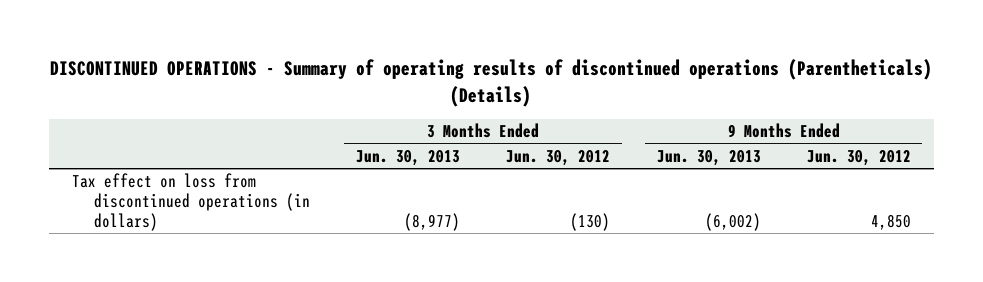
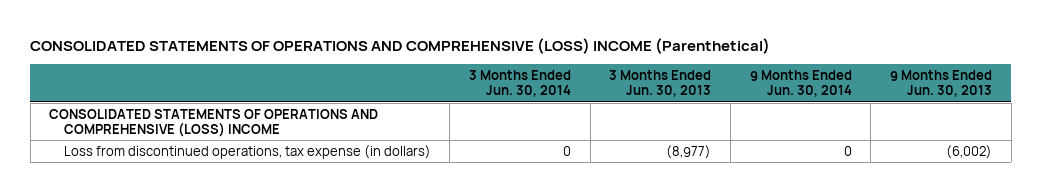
- DISCONTINUED OPERATIONS - Summary of operating results of discontinued operations (Parentheticals) (Details)
+ CONSOLIDATED STATEMENTS OF OPERATIONS AND COMPREHENSIVE (LOSS) INCOME (Parenthetical)
- | 3 Months Ended Jun. 30, 2013 | 3 Months Ended Jun. 30, 2012 | 9 Months Ended Jun. 30, 2013 | 9 Months Ended Jun. 30, 2012
+ | 3 Months Ended Jun. 30, 2014 | 3 Months Ended Jun. 30, 2013 | 9 Months Ended Jun. 30, 2014 | 9 Months Ended Jun. 30, 2013
- Tax effect on loss from discontinued operations (in dollars) | (8,977) | (130) | (6,002) | 4,850
+ CONSOLIDATED STATEMENTS OF OPERATIONS AND COMPREHENSIVE (LOSS) INCOME
+ Loss from discontinued operations, tax expense (in dollars) | 0 | (8,977) | 0 | (6,002)

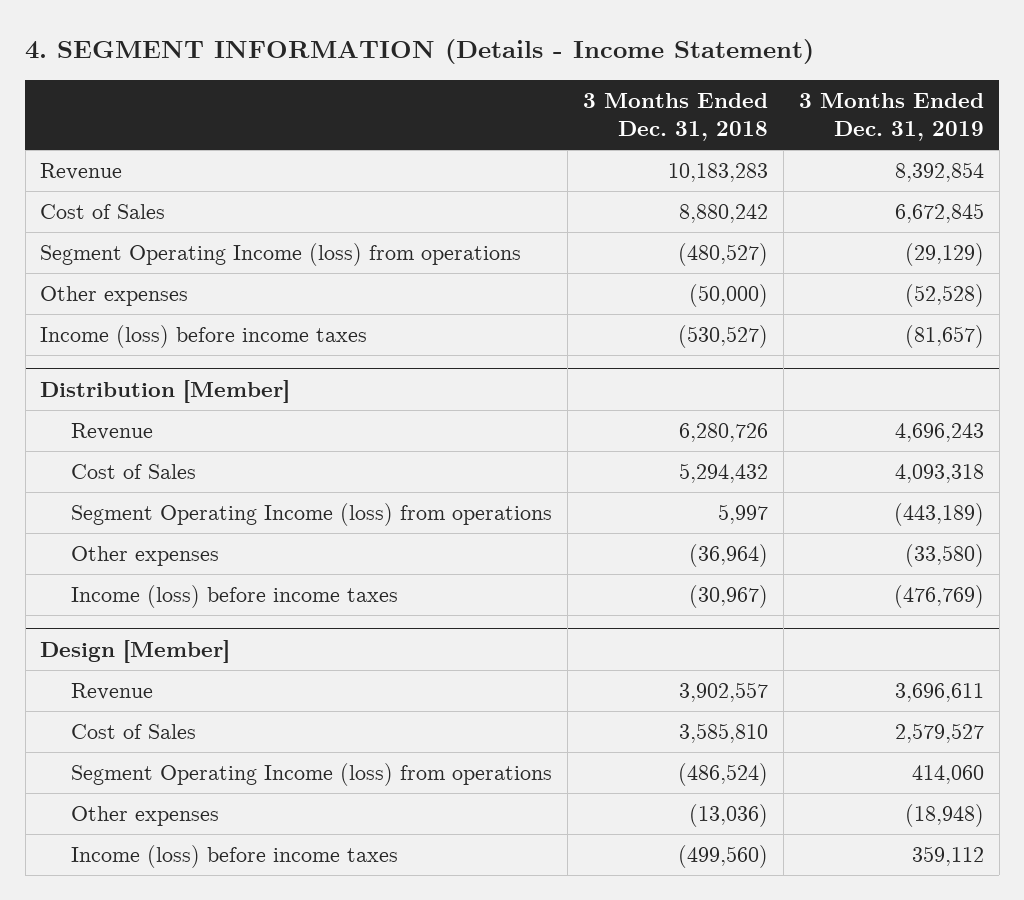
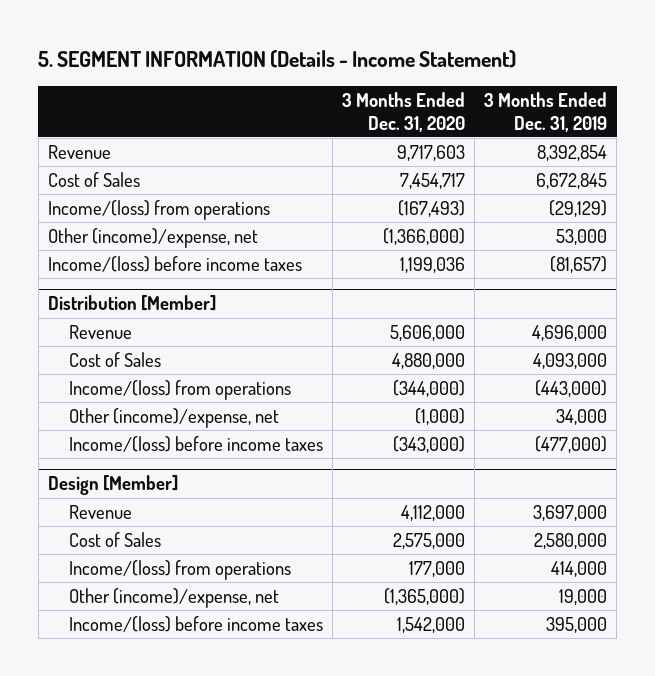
- 4. SEGMENT INFORMATION (Details - Income Statement)
+ 5. SEGMENT INFORMATION (Details - Income Statement)
- | 3 Months Ended Dec. 31, 2018 | 3 Months Ended Dec. 31, 2019
+ | 3 Months Ended Dec. 31, 2020 | 3 Months Ended Dec. 31, 2019
- Segment Operating Income (loss) from operations | (480,527) | (29,129)
- Other expenses | (50,000) | (52,528)
- Income (loss) before income taxes | (530,527) | (81,657)
+ Income/(loss) from operations | (167,493) | (29,129)
+ Other (income)/expense, net | (1,366,000) | 53,000
+ Income/(loss) before income taxes | 1,199,036 | (81,657)
@ Distribution [Member]
- Revenue | 6,280,726 | 4,696,243
- Cost of Sales | 5,294,432 | 4,093,318
- Segment Operating Income (loss) from operations | 5,997 | (443,189)
- Other expenses | (36,964) | (33,580)
- Income (loss) before income taxes | (30,967) | (476,769)
+ Revenue | 5,606,000 | 4,696,000
+ Cost of Sales | 4,880,000 | 4,093,000
+ Income/(loss) from operations | (344,000) | (443,000)
+ Other (income)/expense, net | (1,000) | 34,000
+ Income/(loss) before income taxes | (343,000) | (477,000)
@ Design [Member]
- Revenue | 3,902,557 | 3,696,611
- Cost of Sales | 3,585,810 | 2,579,527
- Segment Operating Income (loss) from operations | (486,524) | 414,060
- Other expenses | (13,036) | (18,948)
- Income (loss) before income taxes | (499,560) | 359,112
+ Revenue | 4,112,000 | 3,697,000
+ Cost of Sales | 2,575,000 | 2,580,000
+ Income/(loss) from operations | 177,000 | 414,000
+ Other (income)/expense, net | (1,365,000) | 19,000
+ Income/(loss) before income taxes | 1,542,000 | 395,000

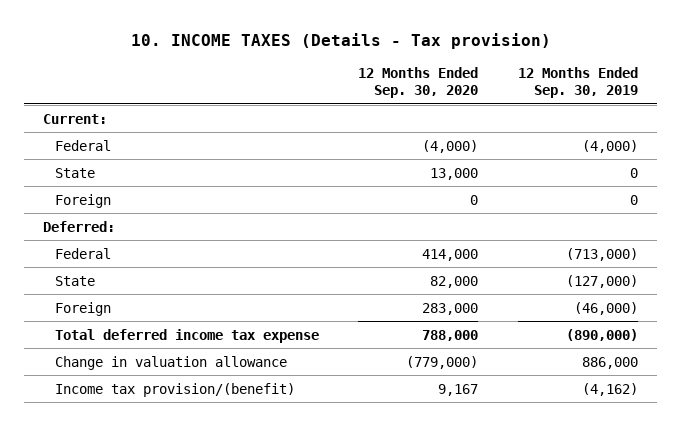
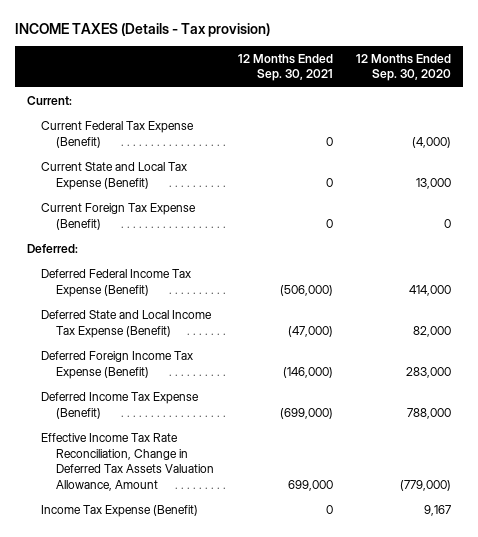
- 10. INCOME TAXES (Details - Tax provision)
+ INCOME TAXES (Details - Tax provision)
- | 12 Months Ended Sep. 30, 2020 | 12 Months Ended Sep. 30, 2019
+ | 12 Months Ended Sep. 30, 2021 | 12 Months Ended Sep. 30, 2020
- Federal | (4,000) | (4,000)
- State | 13,000 | 0
- Foreign | 0 | 0
+ Current Federal Tax Expense (Benefit) | 0 | (4,000)
+ Current State and Local Tax Expense (Benefit) | 0 | 13,000
+ Current Foreign Tax Expense (Benefit) | 0 | 0
- Federal | 414,000 | (713,000)
- State | 82,000 | (127,000)
- Foreign | 283,000 | (46,000)
- Total deferred income tax expense | 788,000 | (890,000)
- Change in valuation allowance | (779,000) | 886,000
- Income tax provision/(benefit) | 9,167 | (4,162)
+ Deferred Federal Income Tax Expense (Benefit) | (506,000) | 414,000
+ Deferred State and Local Income Tax Expense (Benefit) | (47,000) | 82,000
+ Deferred Foreign Income Tax Expense (Benefit) | (146,000) | 283,000
+ Deferred Income Tax Expense (Benefit) | (699,000) | 788,000
+ Effective Income Tax Rate Reconciliation, Change in Deferred Tax Assets Valuation Allowance, Amount | 699,000 | (779,000)
+ Income Tax Expense (Benefit) | 0 | 9,167

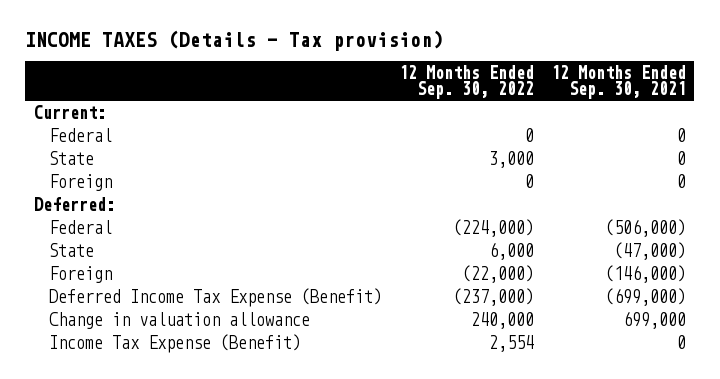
- | 12 Months Ended Sep. 30, 2021 | 12 Months Ended Sep. 30, 2020
+ | 12 Months Ended Sep. 30, 2022 | 12 Months Ended Sep. 30, 2021
- Current Federal Tax Expense (Benefit) | 0 | (4,000)
- Current State and Local Tax Expense (Benefit) | 0 | 13,000
- Current Foreign Tax Expense (Benefit) | 0 | 0
+ Federal | 0 | 0
+ State | 3,000 | 0
+ Foreign | 0 | 0
- Deferred Federal Income Tax Expense (Benefit) | (506,000) | 414,000
- Deferred State and Local Income Tax Expense (Benefit) | (47,000) | 82,000
- Deferred Foreign Income Tax Expense (Benefit) | (146,000) | 283,000
+ Federal | (224,000) | (506,000)
+ State | 6,000 | (47,000)
+ Foreign | (22,000) | (146,000)
- Effective Income Tax Rate Reconciliation, Change in Deferred Tax Assets Valuation Allowance, Amount | 699,000 | (779,000)
+ Change in valuation allowance | 240,000 | 699,000

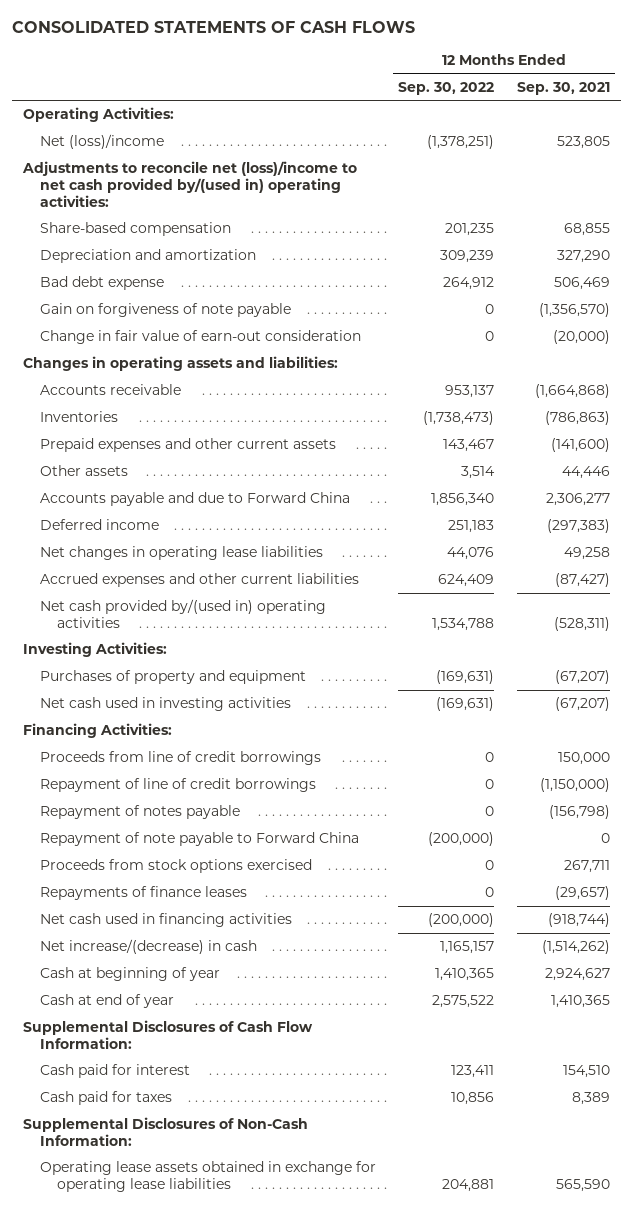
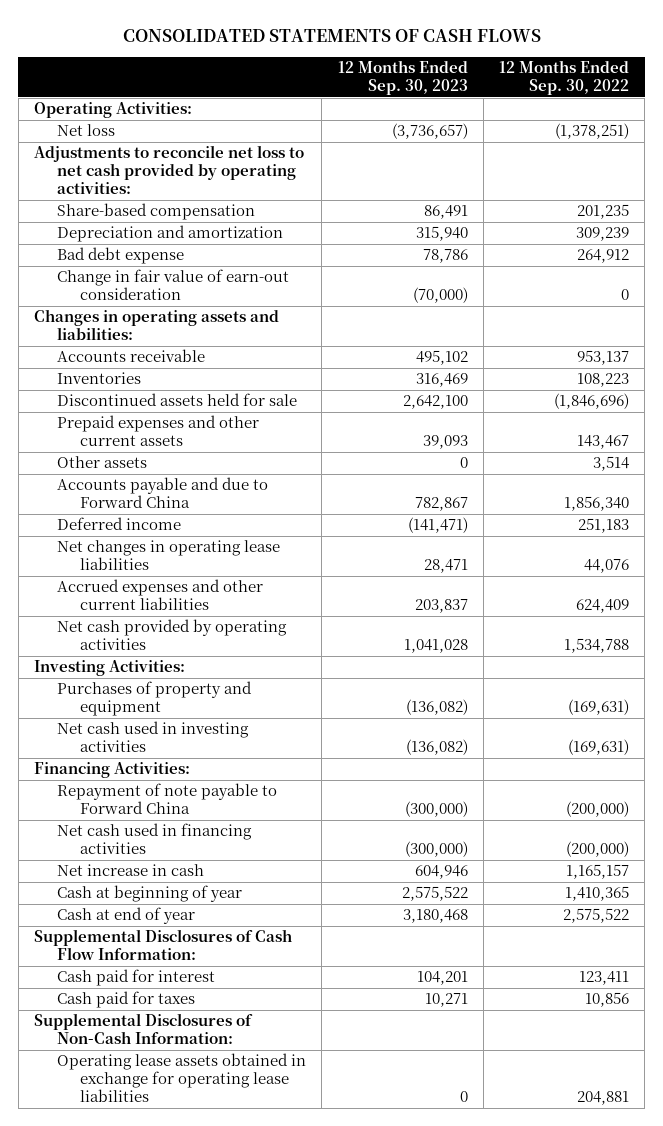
- | 12 Months Ended Sep. 30, 2022 | 12 Months Ended Sep. 30, 2021
+ | 12 Months Ended Sep. 30, 2023 | 12 Months Ended Sep. 30, 2022
- Net (loss)/income | (1,378,251) | 523,805
- Adjustments to reconcile net (loss)/income to net cash provided by/(used in) operating activities:
+ Net loss | (3,736,657) | (1,378,251)
+ Adjustments to reconcile net loss to net cash provided by operating activities:
- Gain on forgiveness of note payable | 0 | (1,356,570)
- Inventories | (1,738,473) | (786,863)
+ Inventories | 316,469 | 108,223
+ Discontinued assets held for sale | 2,642,100 | (1,846,696)
- Net cash provided by/(used in) operating activities | 1,534,788 | (528,311)
+ Net cash provided by operating activities | 1,041,028 | 1,534,788
- Proceeds from line of credit borrowings | 0 | 150,000
- Repayment of line of credit borrowings | 0 | (1,150,000)
- Repayment of notes payable | 0 | (156,798)
- Proceeds from stock options exercised | 0 | 267,711
- Repayments of finance leases | 0 | (29,657)
- Net increase/(decrease) in cash | 1,165,157 | (1,514,262)
+ Net increase in cash | 604,946 | 1,165,157

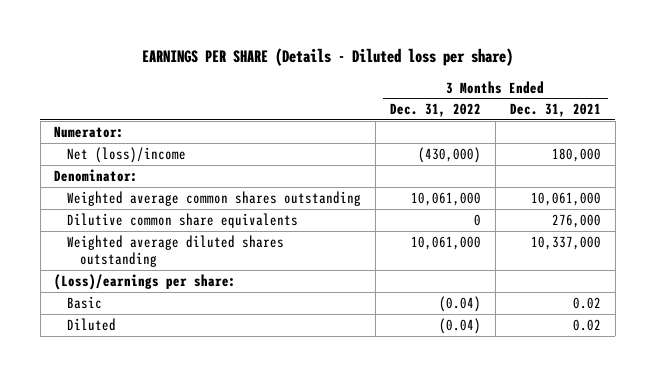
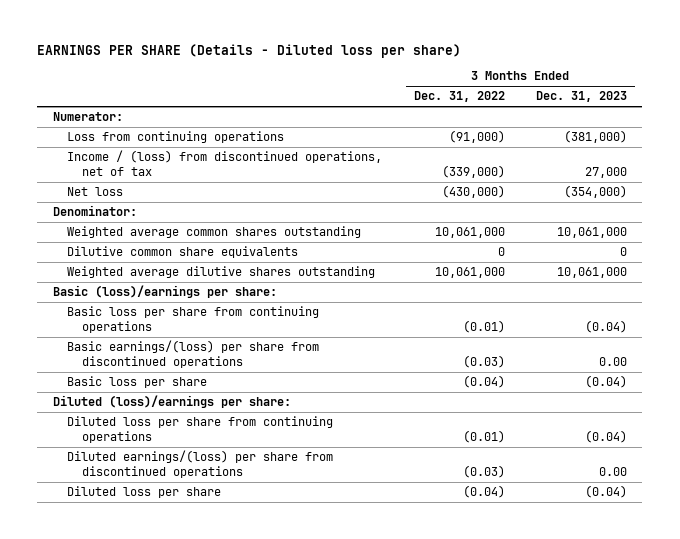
- | 3 Months Ended Dec. 31, 2022 | 3 Months Ended Dec. 31, 2021
+ | 3 Months Ended Dec. 31, 2022 | 3 Months Ended Dec. 31, 2023
- Net (loss)/income | (430,000) | 180,000
+ Loss from continuing operations | (91,000) | (381,000)
+ Income / (loss) from discontinued operations, net of tax | (339,000) | 27,000
+ Net loss | (430,000) | (354,000)
- Weighted average diluted shares outstanding | 10,061,000 | 10,337,000
- (Loss)/earnings per share:
- Basic | (0.04) | 0.02
- Diluted | (0.04) | 0.02
+ Weighted average dilutive shares outstanding | 10,061,000 | 10,061,000
+ Basic (loss)/earnings per share:
+ Basic loss per share from continuing operations | (0.01) | (0.04)
+ Basic earnings/(loss) per share from discontinued operations | (0.03) | 0.00
+ Basic loss per share | (0.04) | (0.04)
+ Diluted (loss)/earnings per share:
+ Diluted loss per share from continuing operations | (0.01) | (0.04)
+ Diluted earnings/(loss) per share from discontinued operations | (0.03) | 0.00
+ Diluted loss per share | (0.04) | (0.04)

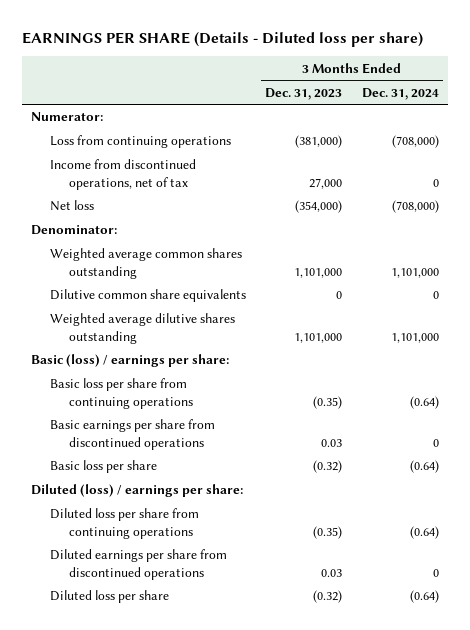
- | 3 Months Ended Dec. 31, 2022 | 3 Months Ended Dec. 31, 2023
+ | 3 Months Ended Dec. 31, 2023 | 3 Months Ended Dec. 31, 2024
- Income / (loss) from discontinued operations, net of tax | (339,000) | 27,000
+ Income from discontinued operations, net of tax | 27,000 | 0
- Weighted average common shares outstanding | 10,061,000 | 10,061,000
+ Weighted average common shares outstanding | 1,101,000 | 1,101,000
- Weighted average dilutive shares outstanding | 10,061,000 | 10,061,000
- Basic (loss)/earnings per share:
- Basic loss per share from continuing operations | (0.01) | (0.04)
- Basic earnings/(loss) per share from discontinued operations | (0.03) | 0.00
- Basic loss per share | (0.04) | (0.04)
- Diluted (loss)/earnings per share:
- Diluted loss per share from continuing operations | (0.01) | (0.04)
- Diluted earnings/(loss) per share from discontinued operations | (0.03) | 0.00
- Diluted loss per share | (0.04) | (0.04)
+ Weighted average dilutive shares outstanding | 1,101,000 | 1,101,000
+ Basic (loss) / earnings per share:
+ Basic loss per share from continuing operations | (0.35) | (0.64)
+ Basic earnings per share from discontinued operations | 0.03 | 0
+ Basic loss per share | (0.32) | (0.64)
+ Diluted (loss) / earnings per share:
+ Diluted loss per share from continuing operations | (0.35) | (0.64)
+ Diluted earnings per share from discontinued operations | 0.03 | 0
+ Diluted loss per share | (0.32) | (0.64)

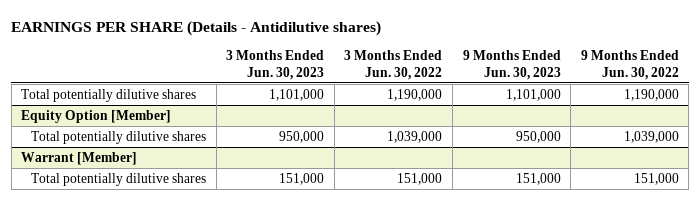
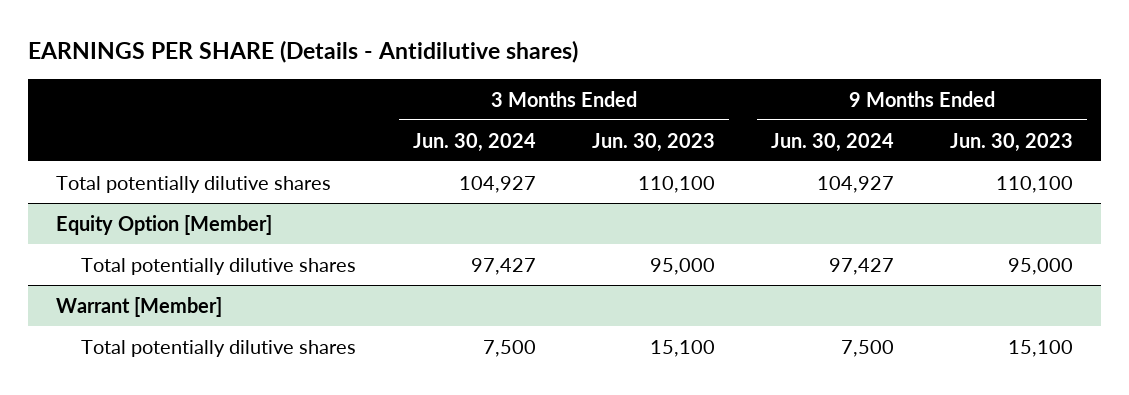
- | 3 Months Ended Jun. 30, 2023 | 3 Months Ended Jun. 30, 2022 | 9 Months Ended Jun. 30, 2023 | 9 Months Ended Jun. 30, 2022
+ | 3 Months Ended Jun. 30, 2024 | 3 Months Ended Jun. 30, 2023 | 9 Months Ended Jun. 30, 2024 | 9 Months Ended Jun. 30, 2023
- Total potentially dilutive shares | 1,101,000 | 1,190,000 | 1,101,000 | 1,190,000
+ Total potentially dilutive shares | 104,927 | 110,100 | 104,927 | 110,100
@ Equity Option [Member]
- Total potentially dilutive shares | 950,000 | 1,039,000 | 950,000 | 1,039,000
+ Total potentially dilutive shares | 97,427 | 95,000 | 97,427 | 95,000
@ Warrant [Member]
- Total potentially dilutive shares | 151,000 | 151,000 | 151,000 | 151,000
+ Total potentially dilutive shares | 7,500 | 15,100 | 7,500 | 15,100

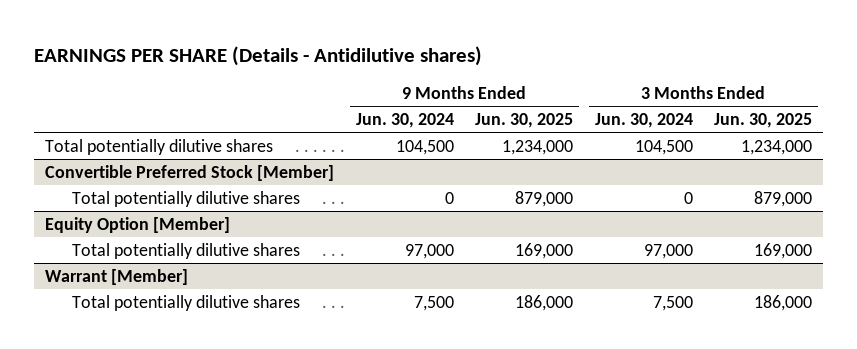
- | 3 Months Ended Jun. 30, 2024 | 3 Months Ended Jun. 30, 2023 | 9 Months Ended Jun. 30, 2024 | 9 Months Ended Jun. 30, 2023
+ | 9 Months Ended Jun. 30, 2024 | 9 Months Ended Jun. 30, 2025 | 3 Months Ended Jun. 30, 2024 | 3 Months Ended Jun. 30, 2025
- Total potentially dilutive shares | 104,927 | 110,100 | 104,927 | 110,100
+ Total potentially dilutive shares | 104,500 | 1,234,000 | 104,500 | 1,234,000
+ Convertible Preferred Stock [Member]
+ Total potentially dilutive shares | 0 | 879,000 | 0 | 879,000
@ Equity Option [Member]
- Total potentially dilutive shares | 97,427 | 95,000 | 97,427 | 95,000
+ Total potentially dilutive shares | 97,000 | 169,000 | 97,000 | 169,000

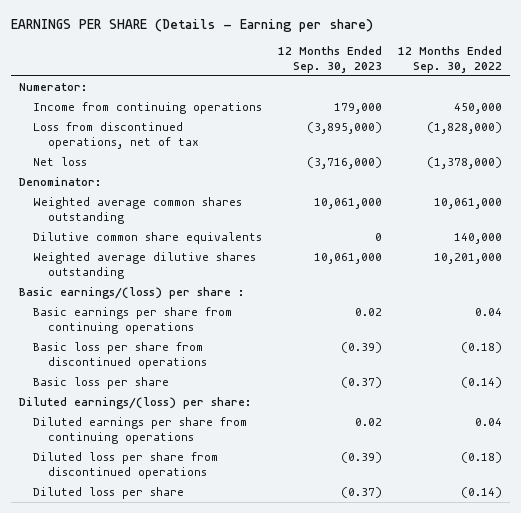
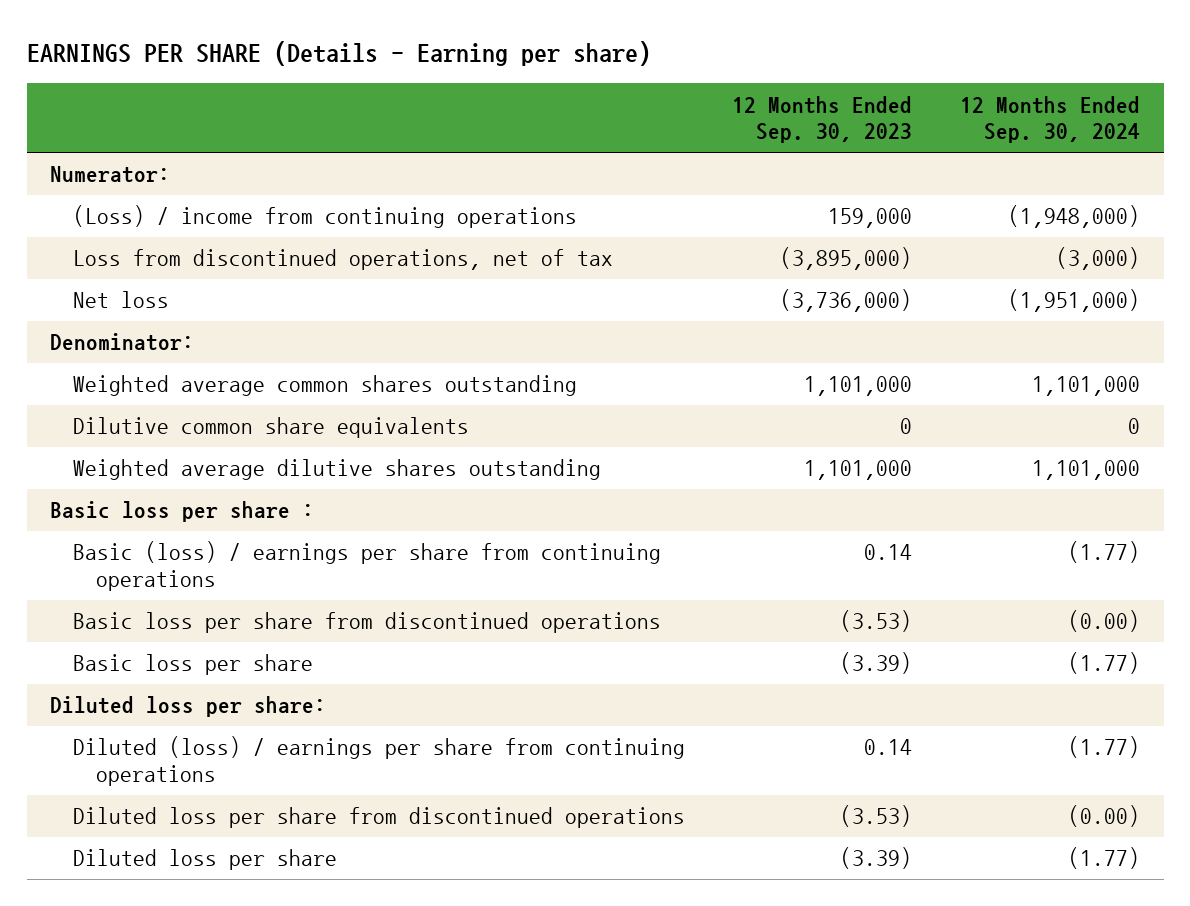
- | 12 Months Ended Sep. 30, 2023 | 12 Months Ended Sep. 30, 2022
+ | 12 Months Ended Sep. 30, 2023 | 12 Months Ended Sep. 30, 2024
- Income from continuing operations | 179,000 | 450,000
+ (Loss) / income from continuing operations | 159,000 | (1,948,000)
- Net loss | (3,716,000) | (1,378,000)
+ Net loss | (3,736,000) | (1,951,000)
- Weighted average common shares outstanding | 10,061,000 | 10,061,000
+ Weighted average common shares outstanding | 1,101,000 | 1,101,000
- Weighted average dilutive shares outstanding | 10,061,000 | 10,201,000
- Basic earnings/(loss) per share :
- Basic earnings per share from continuing operations | 0.02 | 0.04
- Basic loss per share from discontinued operations | (0.39) | (0.18)
- Basic loss per share | (0.37) | (0.14)
- Diluted earnings/(loss) per share:
- Diluted earnings per share from continuing operations | 0.02 | 0.04
- Diluted loss per share from discontinued operations | (0.39) | (0.18)
- Diluted loss per share | (0.37) | (0.14)
+ Weighted average dilutive shares outstanding | 1,101,000 | 1,101,000
+ Basic loss per share :
+ Basic (loss) / earnings per share from continuing operations | 0.14 | (1.77)
+ Basic loss per share from discontinued operations | (3.53) | (0.00)
+ Basic loss per share | (3.39) | (1.77)
+ Diluted loss per share:
+ Diluted (loss) / earnings per share from continuing operations | 0.14 | (1.77)
+ Diluted loss per share from discontinued operations | (3.53) | (0.00)
+ Diluted loss per share | (3.39) | (1.77)

